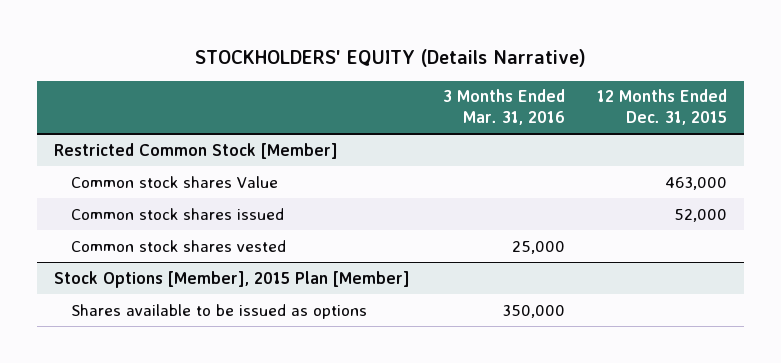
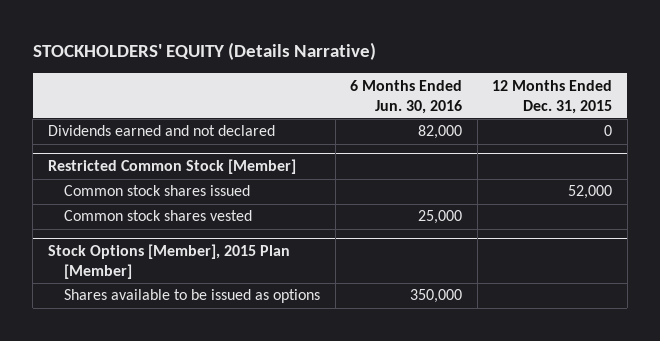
- | 3 Months Ended Mar. 31, 2016 | 12 Months Ended Dec. 31, 2015
+ | 6 Months Ended Jun. 30, 2016 | 12 Months Ended Dec. 31, 2015
+ Dividends earned and not declared | 82,000 | 0
@ Restricted Common Stock [Member]
- Common stock shares Value | | 463,000

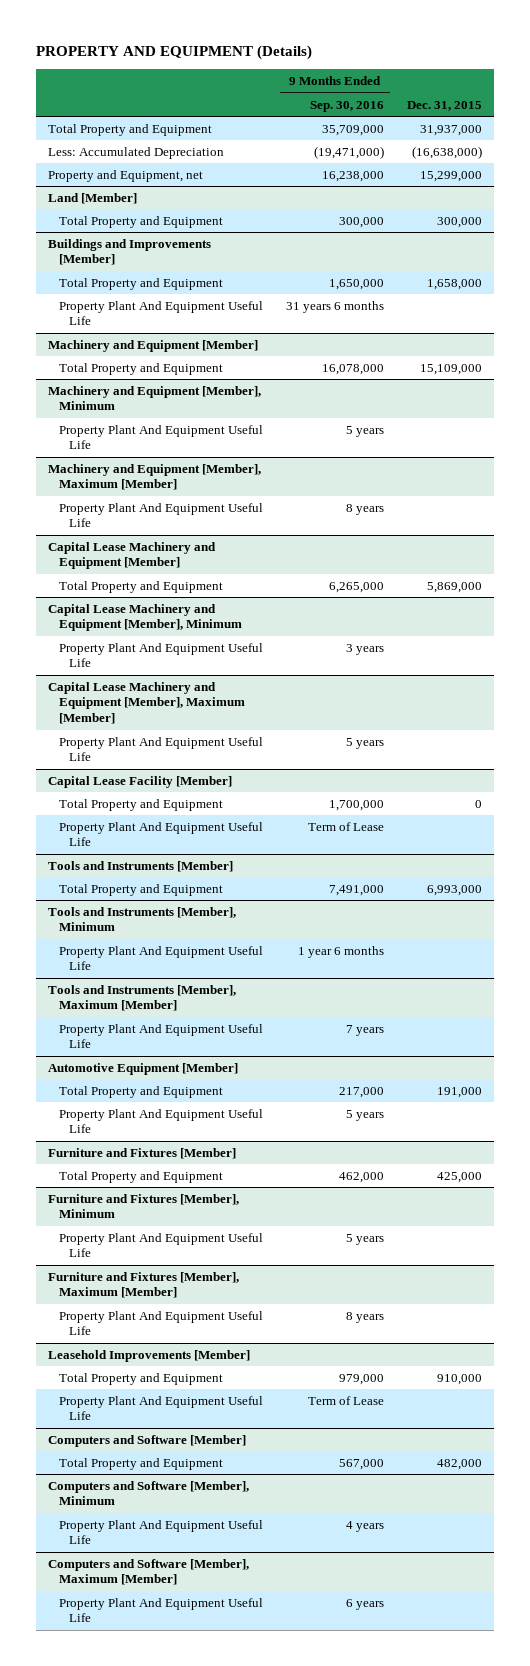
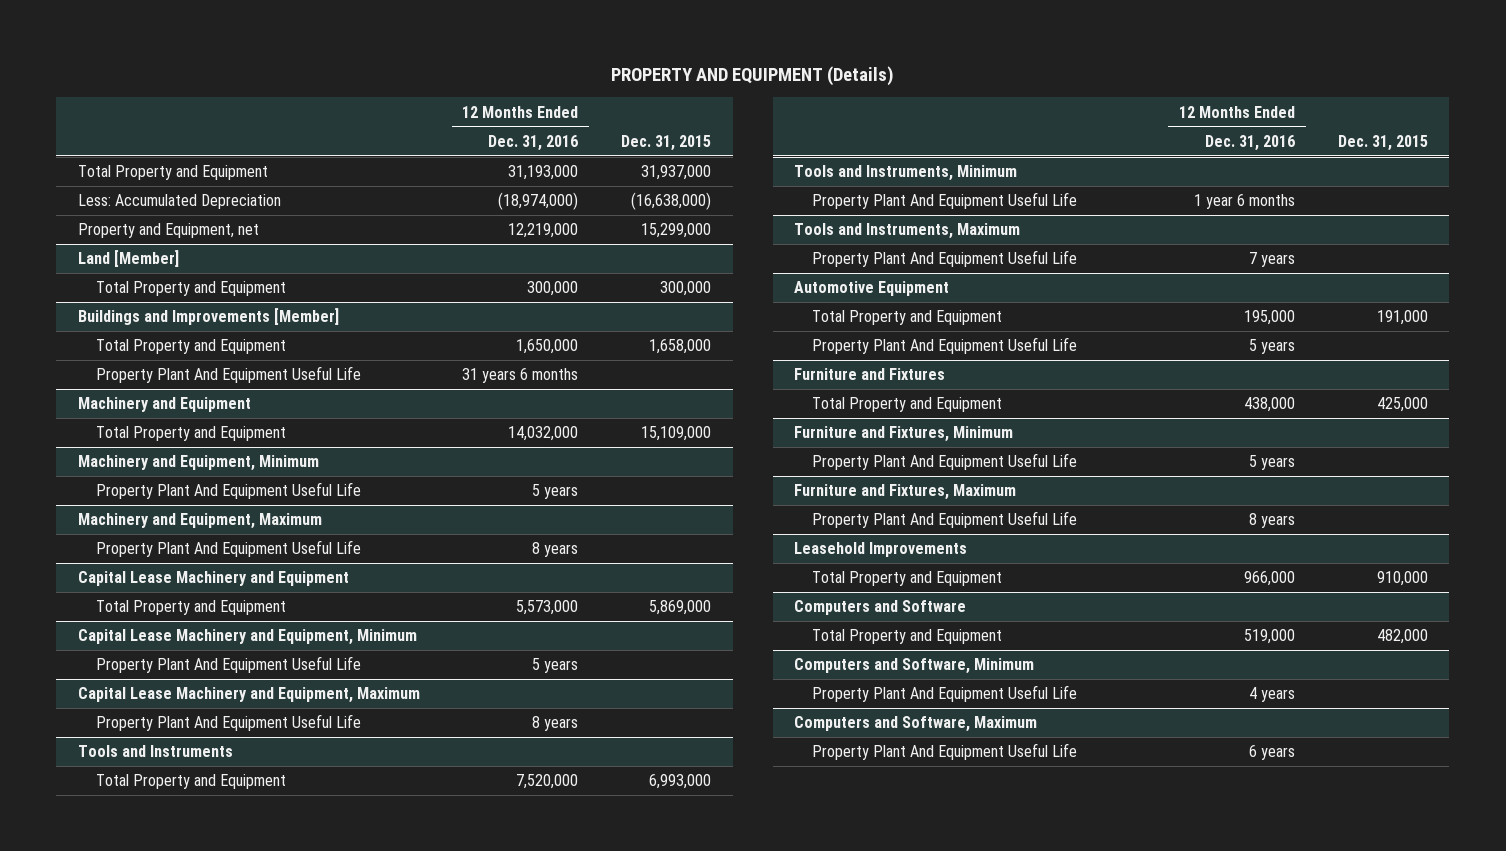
- | 9 Months Ended Sep. 30, 2016 | Dec. 31, 2015
+ | 12 Months Ended Dec. 31, 2016 | Dec. 31, 2015
- Machinery and Equipment [Member]
+ Machinery and Equipment
- Machinery and Equipment [Member], Minimum
+ Machinery and Equipment, Minimum
- Machinery and Equipment [Member], Maximum [Member]
+ Machinery and Equipment, Maximum
- Capital Lease Machinery and Equipment [Member]
+ Capital Lease Machinery and Equipment
- Capital Lease Machinery and Equipment [Member], Minimum
+ Capital Lease Machinery and Equipment, Minimum
- Capital Lease Machinery and Equipment [Member], Maximum [Member]
+ Capital Lease Machinery and Equipment, Maximum
- Capital Lease Facility [Member]
- Total Property and Equipment | 1,700,000 | 0
- Property Plant And Equipment Useful Life | Term of Lease |
- Tools and Instruments [Member]
+ Tools and Instruments
- Tools and Instruments [Member], Minimum
+ Tools and Instruments, Minimum
- Tools and Instruments [Member], Maximum [Member]
+ Tools and Instruments, Maximum
- Automotive Equipment [Member]
+ Automotive Equipment
- Furniture and Fixtures [Member]
+ Furniture and Fixtures
- Furniture and Fixtures [Member], Minimum
+ Furniture and Fixtures, Minimum
- Furniture and Fixtures [Member], Maximum [Member]
+ Furniture and Fixtures, Maximum
- Leasehold Improvements [Member]
+ Leasehold Improvements
- Property Plant And Equipment Useful Life | Term of Lease |
- Computers and Software [Member]
+ Computers and Software
- Computers and Software [Member], Minimum
+ Computers and Software, Minimum
- Computers and Software [Member], Maximum [Member]
+ Computers and Software, Maximum

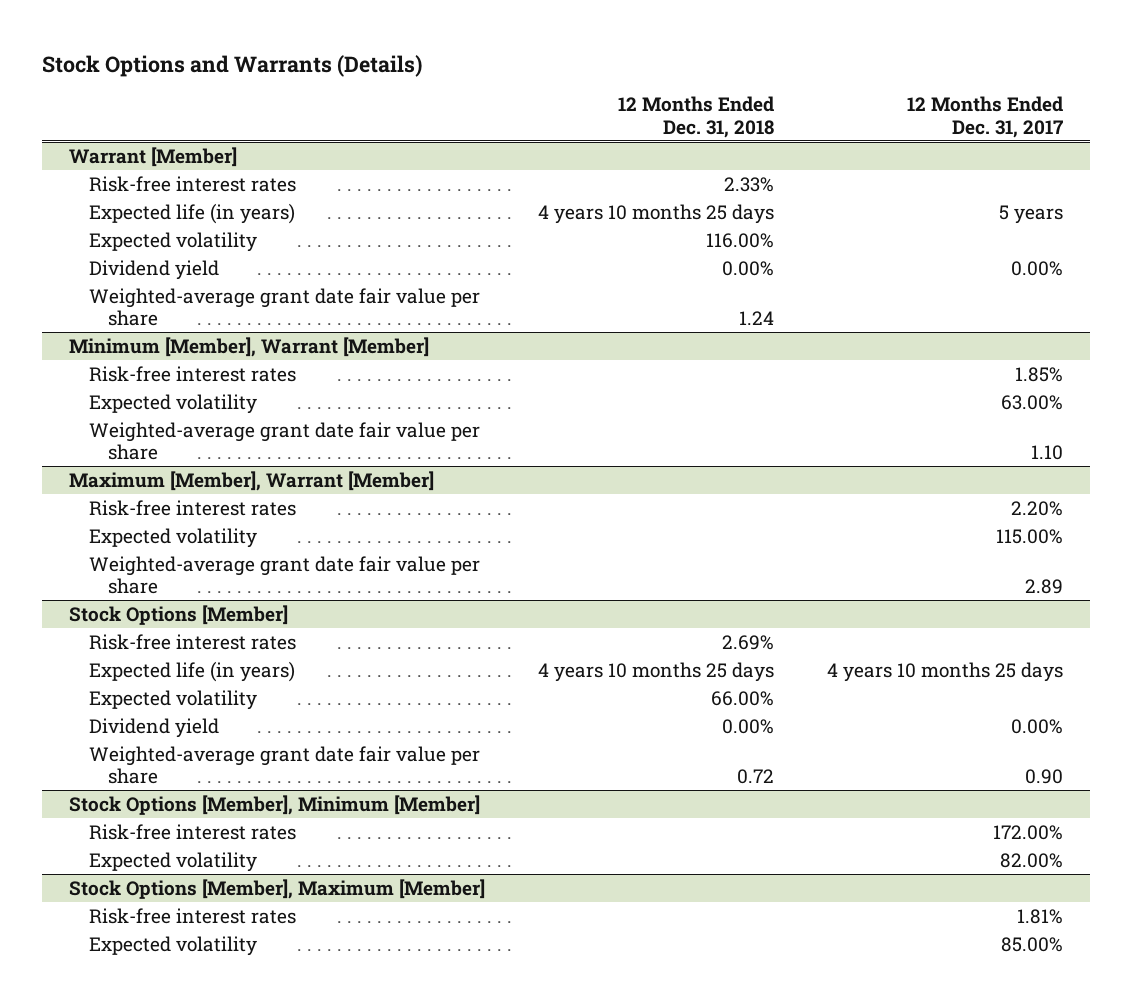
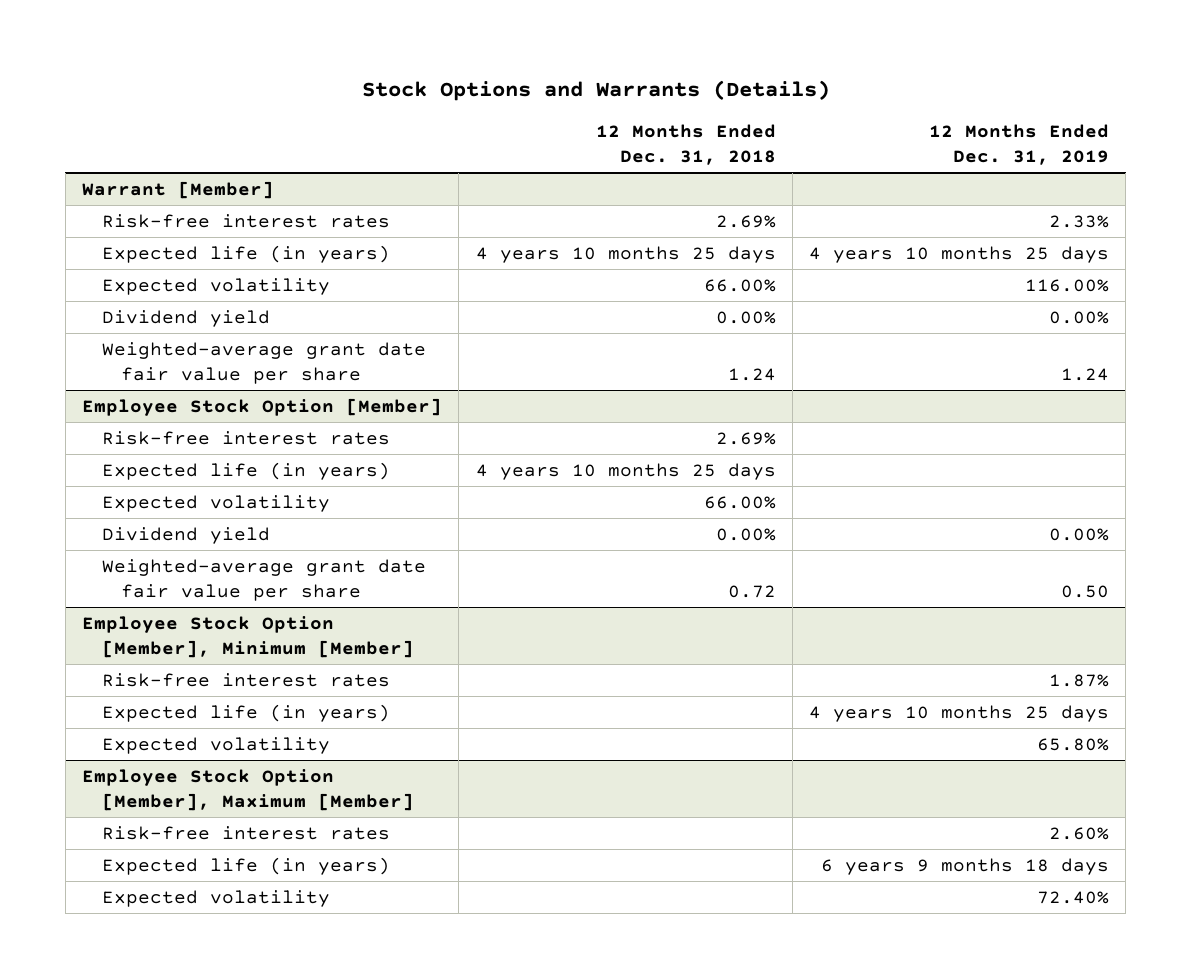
- | 12 Months Ended Dec. 31, 2018 | 12 Months Ended Dec. 31, 2017
+ | 12 Months Ended Dec. 31, 2018 | 12 Months Ended Dec. 31, 2019
@ Warrant [Member]
- Risk-free interest rates | 2.33% |
+ Risk-free interest rates | 2.69% | 2.33%
- Expected volatility | 116.00% |
+ Expected volatility | 66.00% | 116.00%
- Minimum [Member], Warrant [Member]
- Risk-free interest rates | | 1.85%
- Expected volatility | | 63.00%
- Weighted-average grant date fair value per share | | 1.10
- Maximum [Member], Warrant [Member]
- Risk-free interest rates | | 2.20%
- Expected volatility | | 115.00%
- Weighted-average grant date fair value per share | | 2.89
- Stock Options [Member]
+ Employee Stock Option [Member]
- Stock Options [Member], Minimum [Member]
+ Employee Stock Option [Member], Minimum [Member]
+ Expected life (in years) | | 4 years 10 months 25 days
- Stock Options [Member], Maximum [Member]
+ Employee Stock Option [Member], Maximum [Member]
+ Expected life (in years) | | 6 years 9 months 18 days

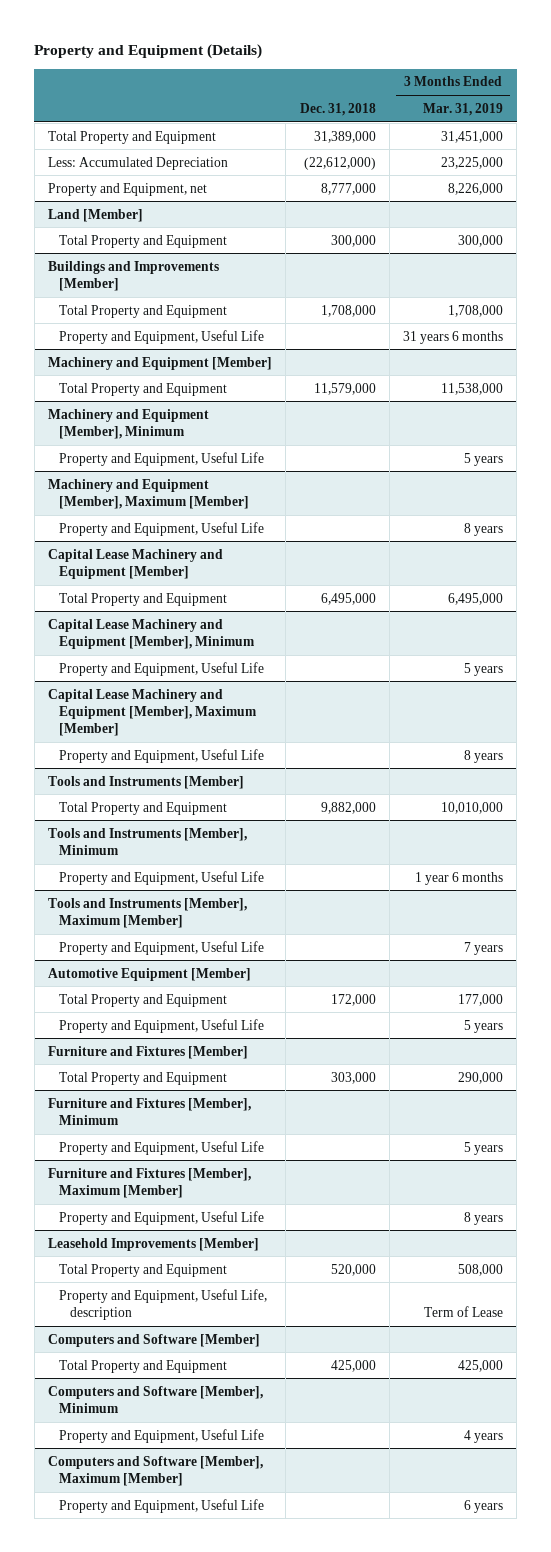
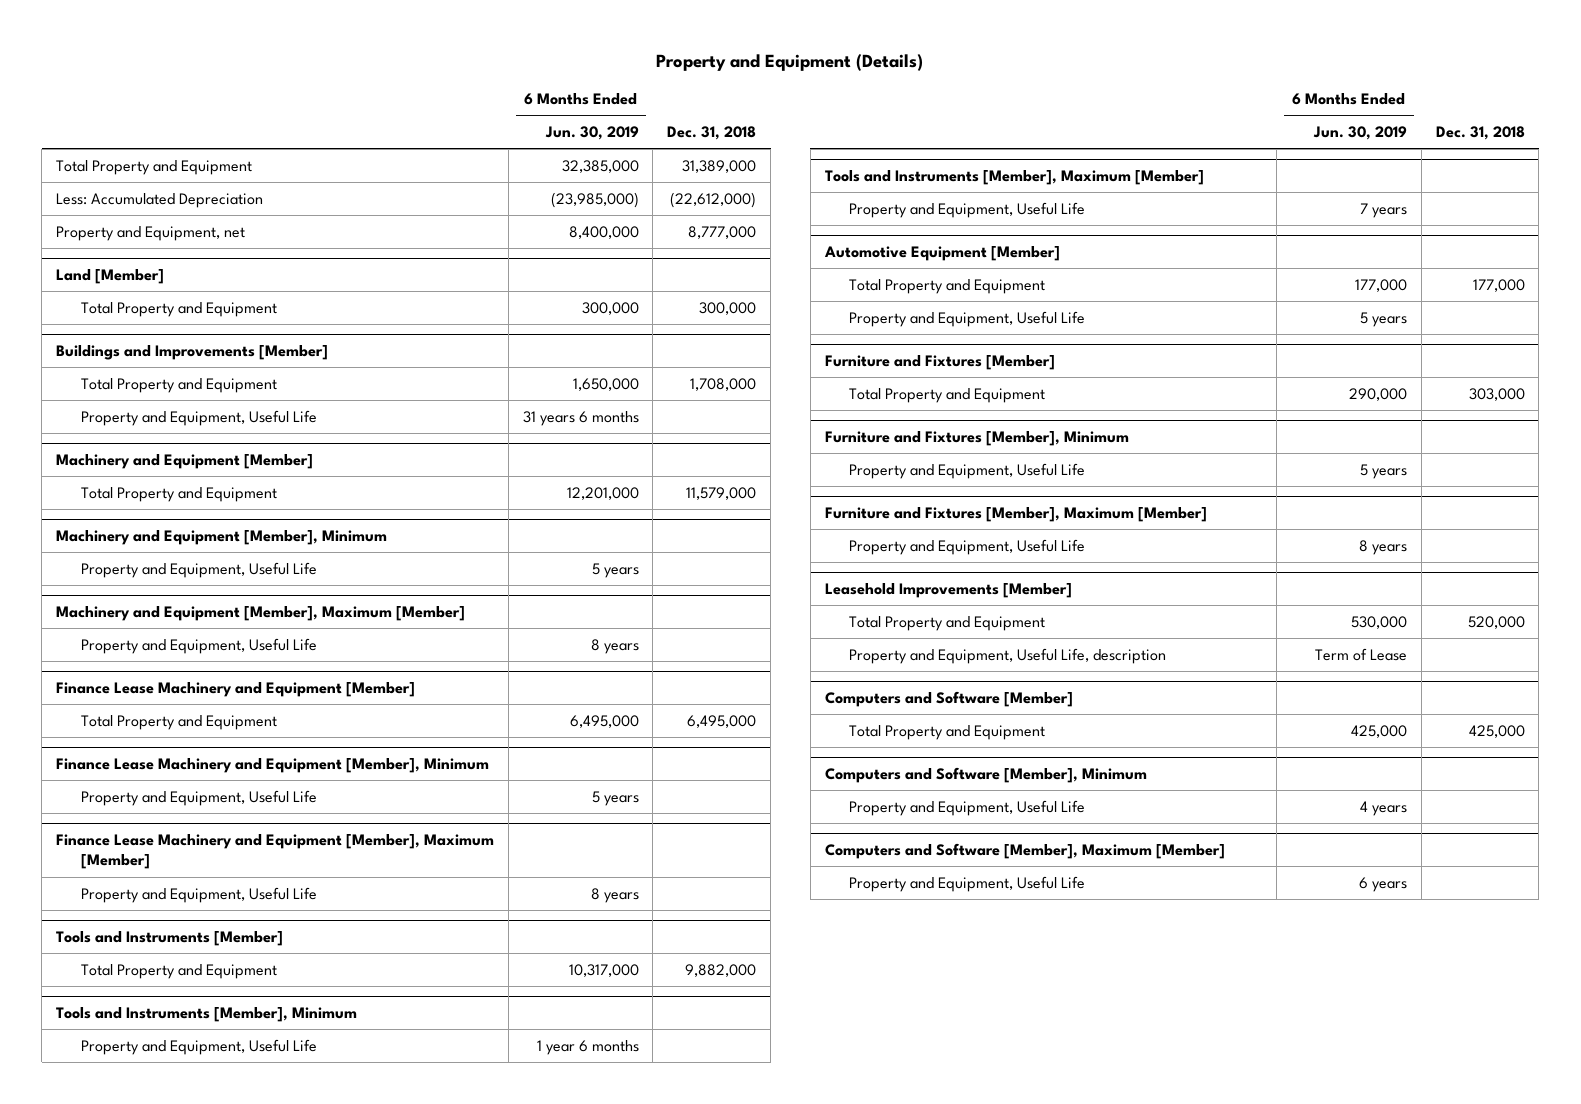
- | Dec. 31, 2018 | 3 Months Ended Mar. 31, 2019
+ | 6 Months Ended Jun. 30, 2019 | Dec. 31, 2018
- Capital Lease Machinery and Equipment [Member]
+ Finance Lease Machinery and Equipment [Member]
- Capital Lease Machinery and Equipment [Member], Minimum
+ Finance Lease Machinery and Equipment [Member], Minimum
- Capital Lease Machinery and Equipment [Member], Maximum [Member]
+ Finance Lease Machinery and Equipment [Member], Maximum [Member]
@ Automotive Equipment [Member]
- Total Property and Equipment | 172,000 | 177,000
+ Total Property and Equipment | 177,000 | 177,000

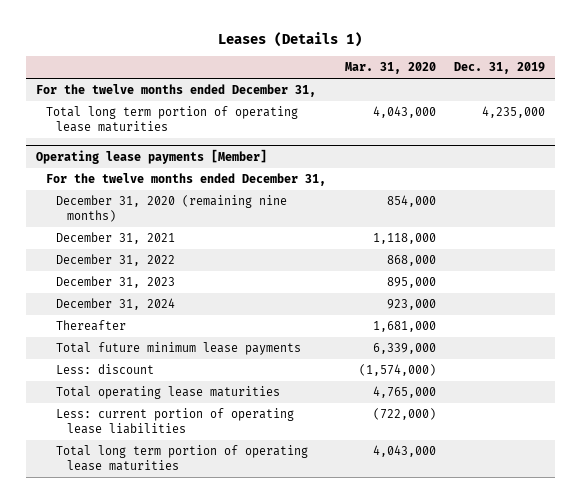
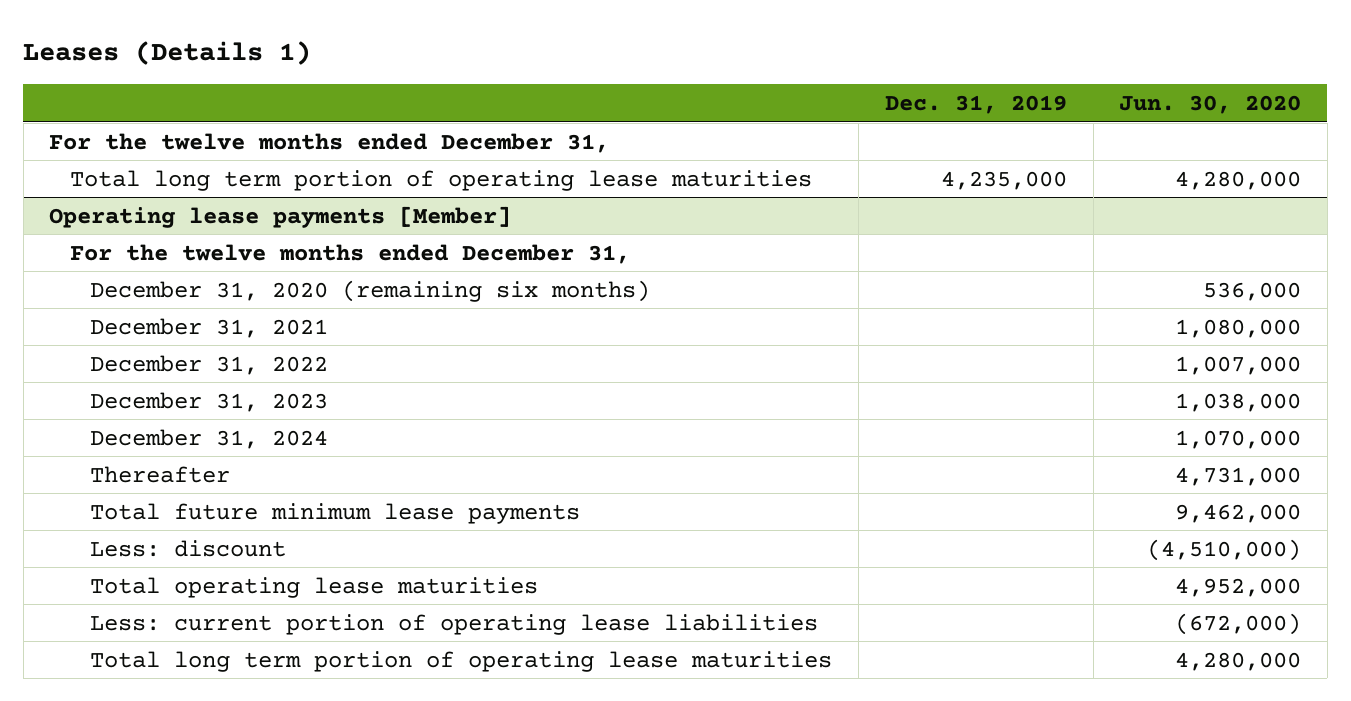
- | Mar. 31, 2020 | Dec. 31, 2019
+ | Dec. 31, 2019 | Jun. 30, 2020
@ Operating lease payments [Member]
- December 31, 2020 (remaining nine months) | 854,000 |
+ December 31, 2020 (remaining six months) | | 536,000

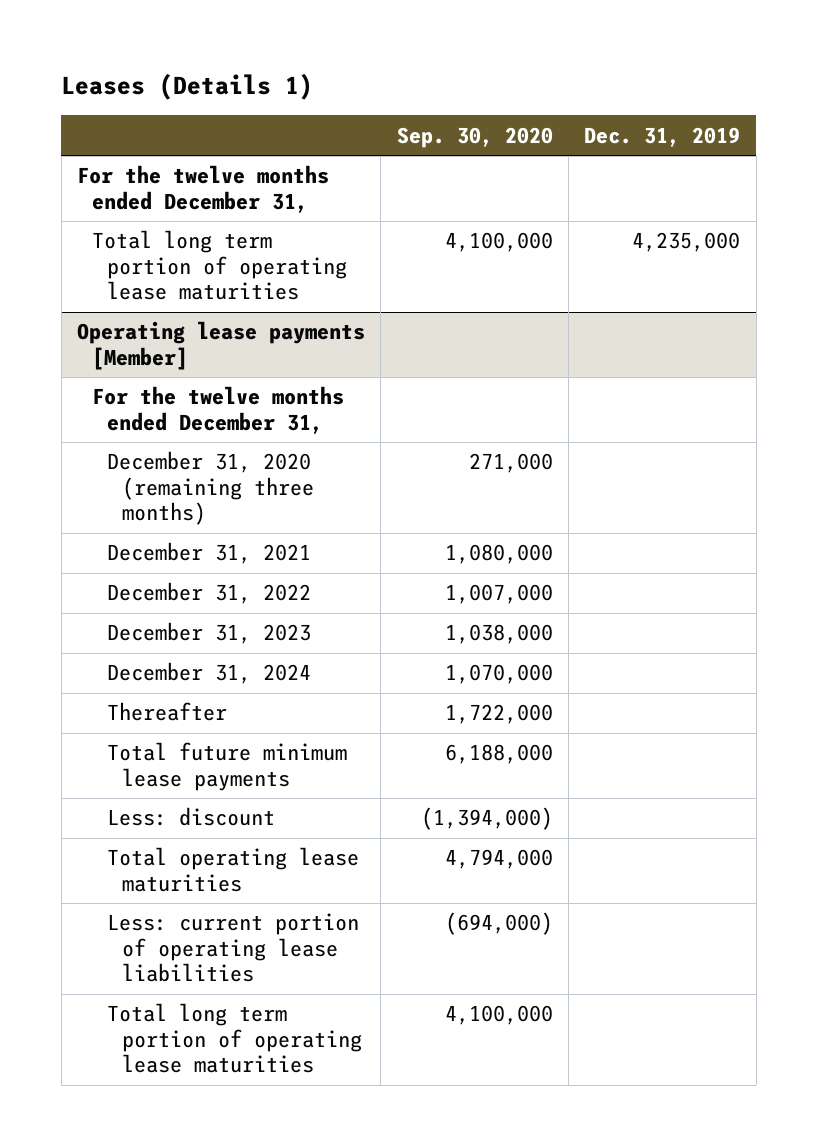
- | Dec. 31, 2019 | Jun. 30, 2020
+ | Sep. 30, 2020 | Dec. 31, 2019
@ Operating lease payments [Member]
- December 31, 2020 (remaining six months) | | 536,000
+ December 31, 2020 (remaining three months) | 271,000 |

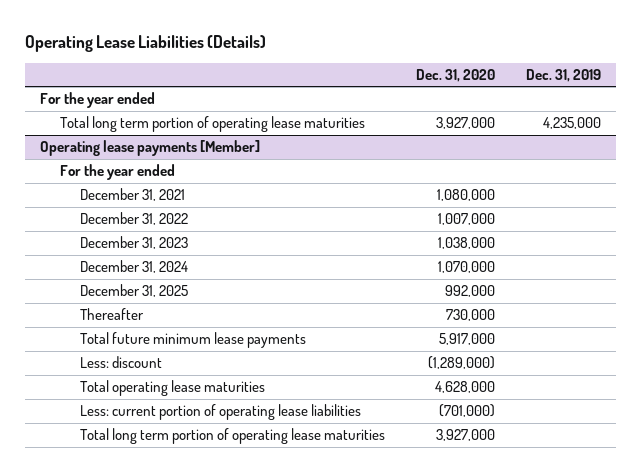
- Leases (Details 1)
+ Operating Lease Liabilities (Details)
- | Sep. 30, 2020 | Dec. 31, 2019
+ | Dec. 31, 2020 | Dec. 31, 2019
- For the twelve months ended December 31,
+ For the year ended
@ Operating lease payments [Member]
- For the twelve months ended December 31,
- December 31, 2020 (remaining three months) | 271,000 |
+ For the year ended
+ December 31, 2025 | 992,000 |

